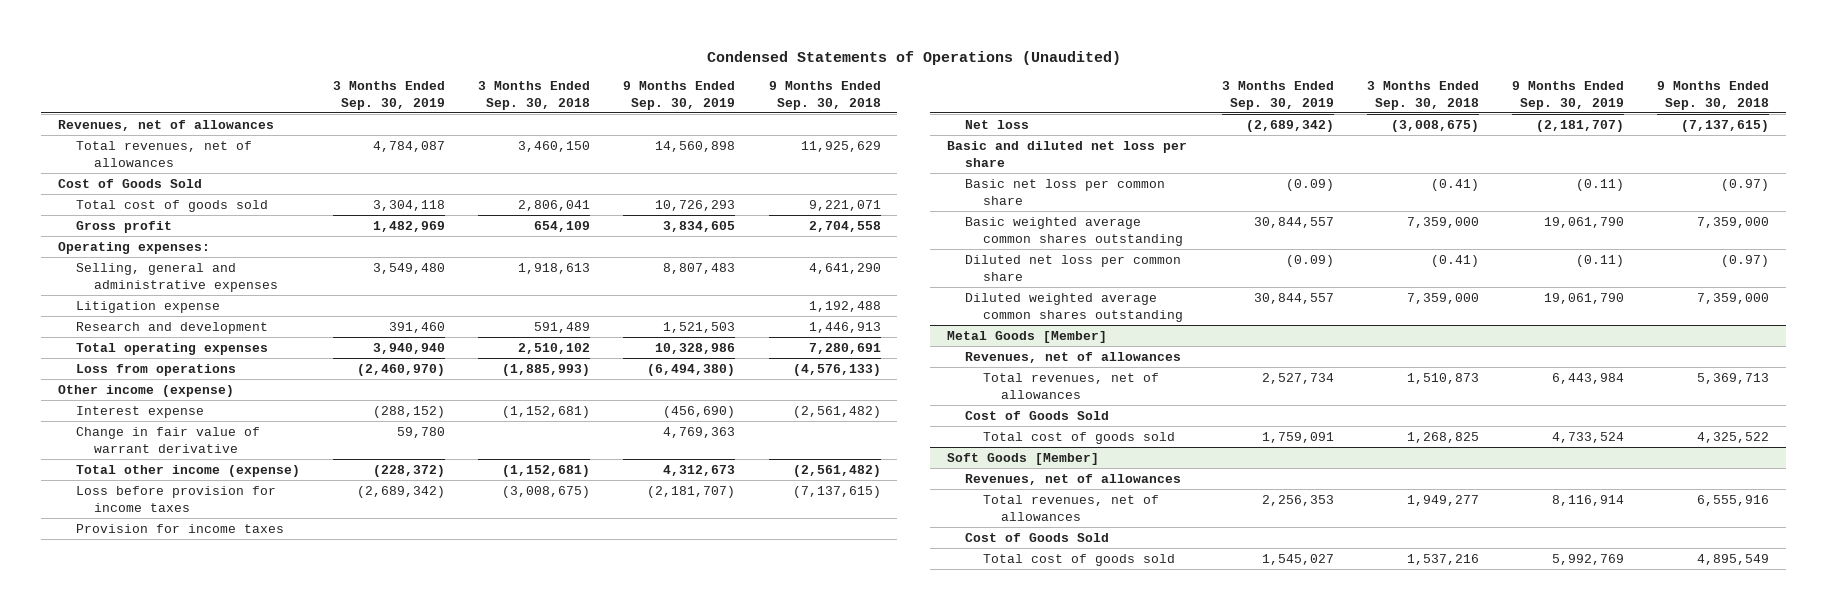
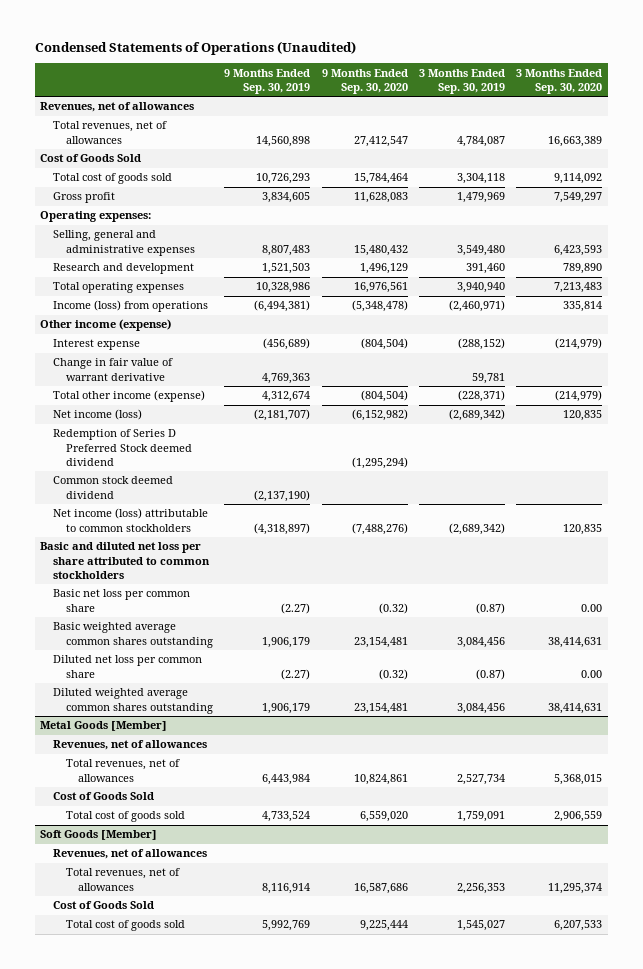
- | 3 Months Ended Sep. 30, 2019 | 3 Months Ended Sep. 30, 2018 | 9 Months Ended Sep. 30, 2019 | 9 Months Ended Sep. 30, 2018
+ | 9 Months Ended Sep. 30, 2019 | 9 Months Ended Sep. 30, 2020 | 3 Months Ended Sep. 30, 2019 | 3 Months Ended Sep. 30, 2020
- Gross profit | 1,482,969 | 654,109 | 3,834,605 | 2,704,558
+ Gross profit | 3,834,605 | 11,628,083 | 1,479,969 | 7,549,297
- Litigation expense | | | | 1,192,488
- Loss from operations | (2,460,970) | (1,885,993) | (6,494,380) | (4,576,133)
+ Income (loss) from operations | (6,494,381) | (5,348,478) | (2,460,971) | 335,814
- Interest expense | (288,152) | (1,152,681) | (456,690) | (2,561,482)
- Change in fair value of warrant derivative | 59,780 | | 4,769,363 |
- Total other income (expense) | (228,372) | (1,152,681) | 4,312,673 | (2,561,482)
- Loss before provision for income taxes | (2,689,342) | (3,008,675) | (2,181,707) | (7,137,615)
- Provision for income taxes
- Net loss | (2,689,342) | (3,008,675) | (2,181,707) | (7,137,615)
- Basic and diluted net loss per share
- Basic net loss per common share | (0.09) | (0.41) | (0.11) | (0.97)
- Basic weighted average common shares outstanding | 30,844,557 | 7,359,000 | 19,061,790 | 7,359,000
- Diluted net loss per common share | (0.09) | (0.41) | (0.11) | (0.97)
- Diluted weighted average common shares outstanding | 30,844,557 | 7,359,000 | 19,061,790 | 7,359,000
+ Interest expense | (456,689) | (804,504) | (288,152) | (214,979)
+ Change in fair value of warrant derivative | 4,769,363 | | 59,781 |
+ Total other income (expense) | 4,312,674 | (804,504) | (228,371) | (214,979)
+ Net income (loss) | (2,181,707) | (6,152,982) | (2,689,342) | 120,835
+ Redemption of Series D Preferred Stock deemed dividend | | (1,295,294) | |
+ Common stock deemed dividend | (2,137,190) | | |
+ Net income (loss) attributable to common stockholders | (4,318,897) | (7,488,276) | (2,689,342) | 120,835
+ Basic and diluted net loss per share attributed to common stockholders
+ Basic net loss per common share | (2.27) | (0.32) | (0.87) | 0.00
+ Basic weighted average common shares outstanding | 1,906,179 | 23,154,481 | 3,084,456 | 38,414,631
+ Diluted net loss per common share | (2.27) | (0.32) | (0.87) | 0.00
+ Diluted weighted average common shares outstanding | 1,906,179 | 23,154,481 | 3,084,456 | 38,414,631

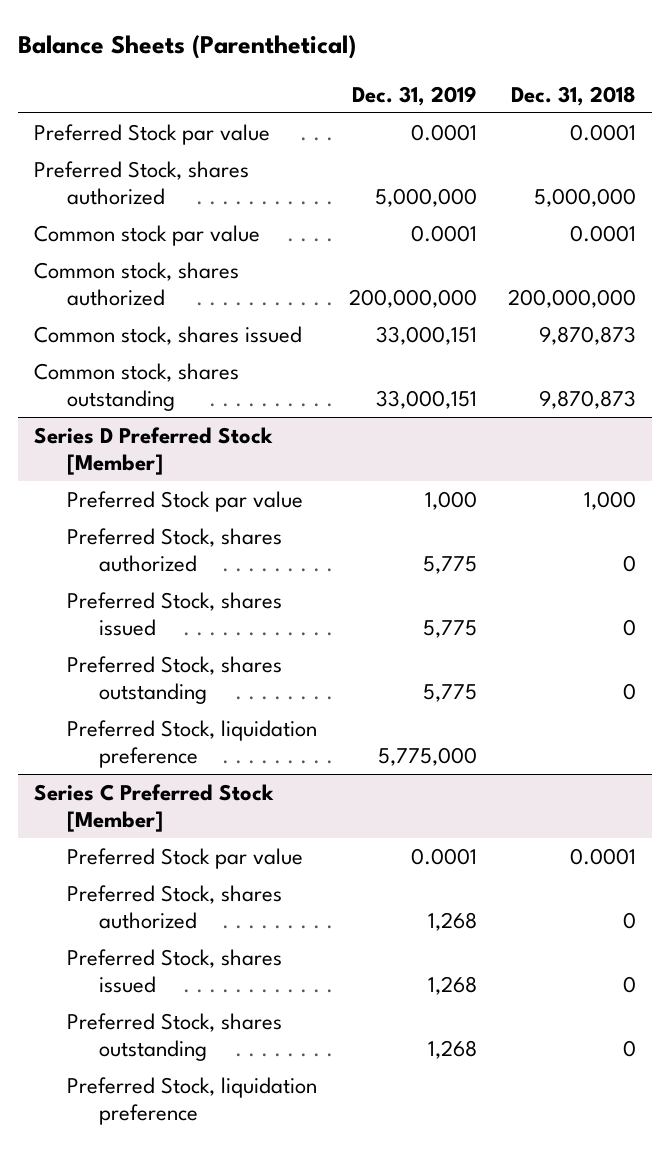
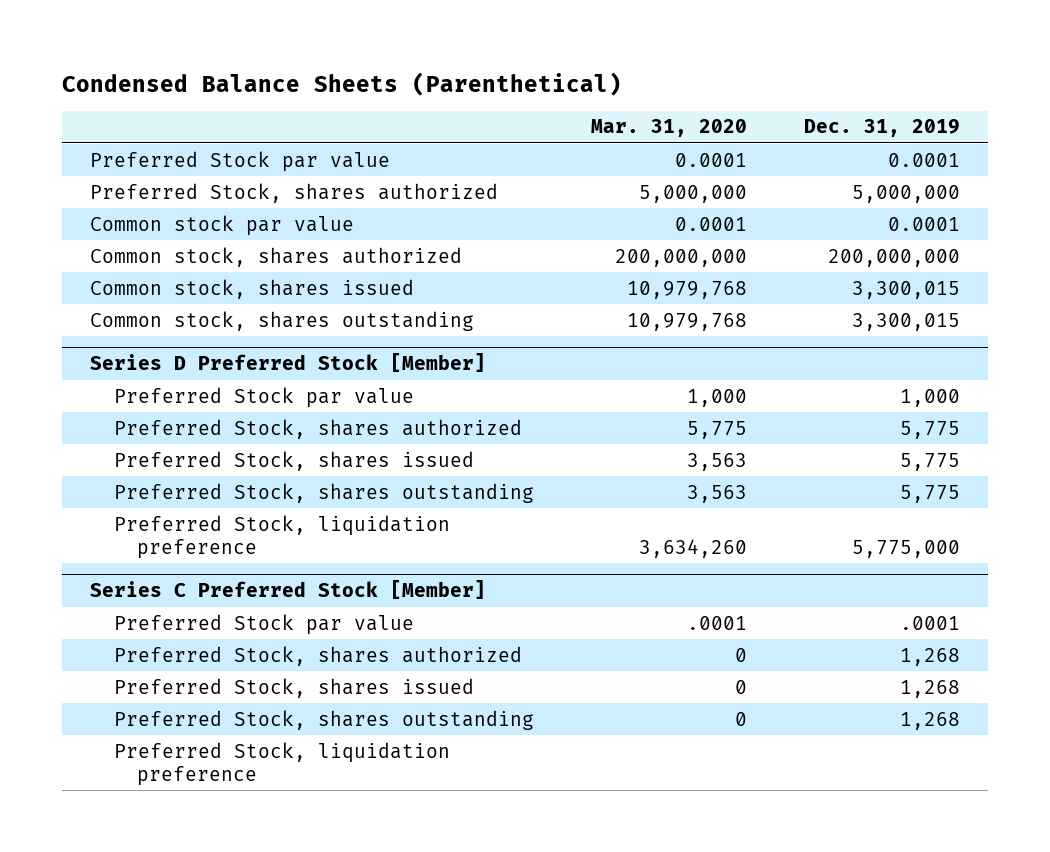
- Balance Sheets (Parenthetical)
+ Condensed Balance Sheets (Parenthetical)
- | Dec. 31, 2019 | Dec. 31, 2018
+ | Mar. 31, 2020 | Dec. 31, 2019
- Common stock, shares issued | 33,000,151 | 9,870,873
- Common stock, shares outstanding | 33,000,151 | 9,870,873
+ Common stock, shares issued | 10,979,768 | 3,300,015
+ Common stock, shares outstanding | 10,979,768 | 3,300,015
@ Series C Preferred Stock [Member]
- Preferred Stock par value | 0.0001 | 0.0001
+ Preferred Stock par value | .0001 | .0001

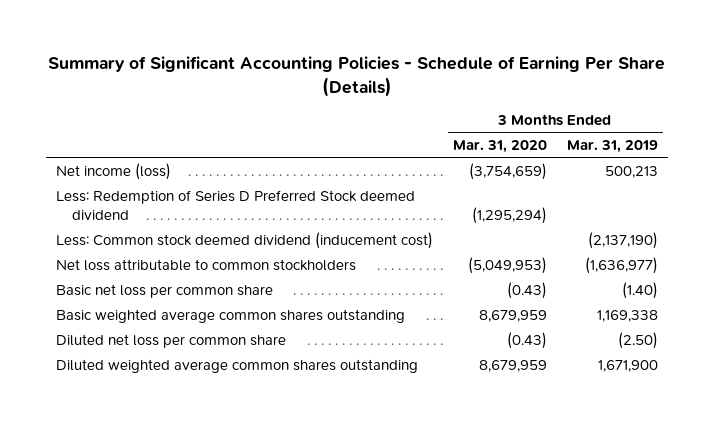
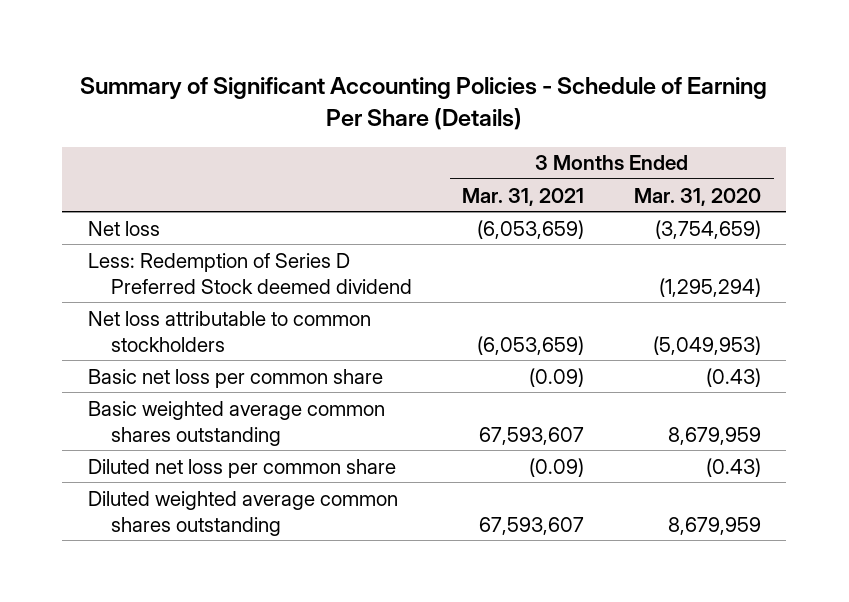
- | 3 Months Ended Mar. 31, 2020 | 3 Months Ended Mar. 31, 2019
+ | 3 Months Ended Mar. 31, 2021 | 3 Months Ended Mar. 31, 2020
- Net income (loss) | (3,754,659) | 500,213
+ Net loss | (6,053,659) | (3,754,659)
- Less: Common stock deemed dividend (inducement cost) | | (2,137,190)

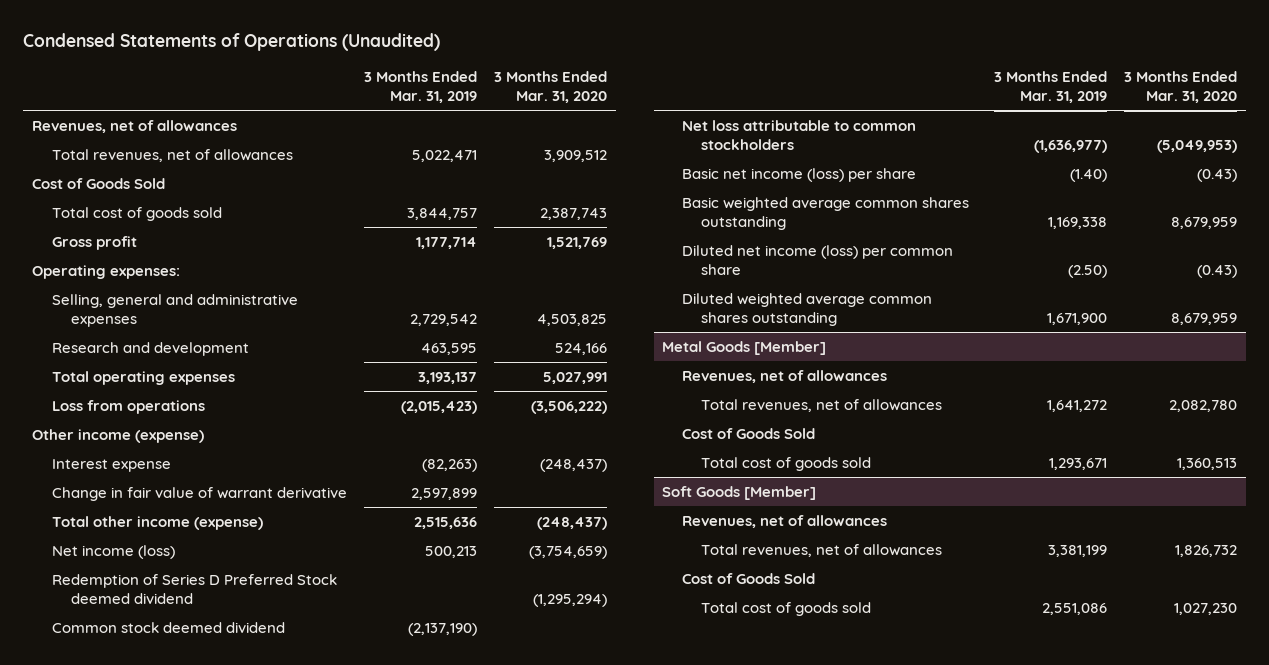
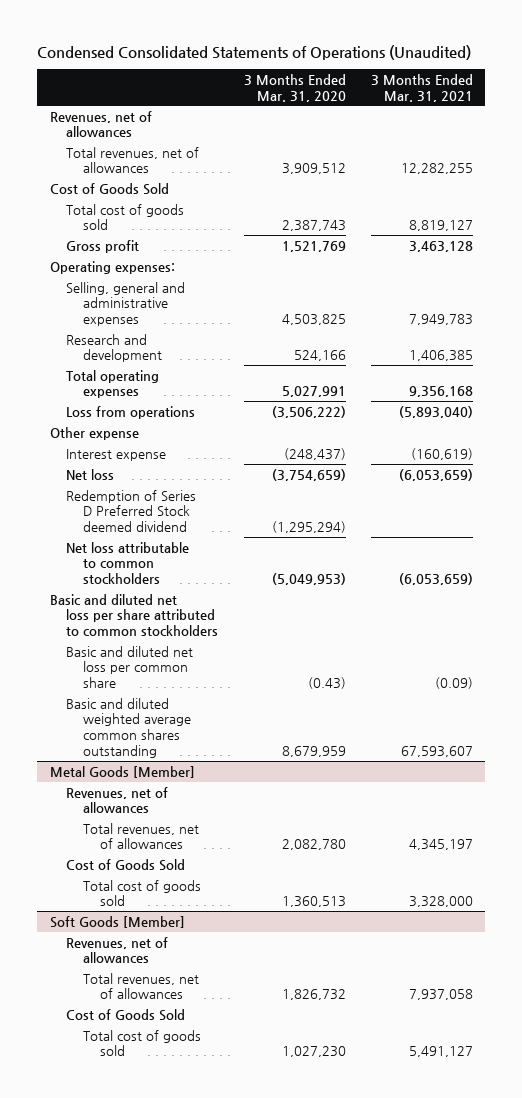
- Condensed Statements of Operations (Unaudited)
+ Condensed Consolidated Statements of Operations (Unaudited)
- | 3 Months Ended Mar. 31, 2019 | 3 Months Ended Mar. 31, 2020
+ | 3 Months Ended Mar. 31, 2020 | 3 Months Ended Mar. 31, 2021
- Other income (expense)
+ Other expense
- Change in fair value of warrant derivative | 2,597,899 |
- Total other income (expense) | 2,515,636 | (248,437)
- Net income (loss) | 500,213 | (3,754,659)
+ Net loss | (3,754,659) | (6,053,659)
- Common stock deemed dividend | (2,137,190) |
- Basic net income (loss) per share | (1.40) | (0.43)
- Basic weighted average common shares outstanding | 1,169,338 | 8,679,959
- Diluted net income (loss) per common share | (2.50) | (0.43)
- Diluted weighted average common shares outstanding | 1,671,900 | 8,679,959
+ Basic and diluted net loss per share attributed to common stockholders
+ Basic and diluted net loss per common share | (0.43) | (0.09)
+ Basic and diluted weighted average common shares outstanding | 8,679,959 | 67,593,607

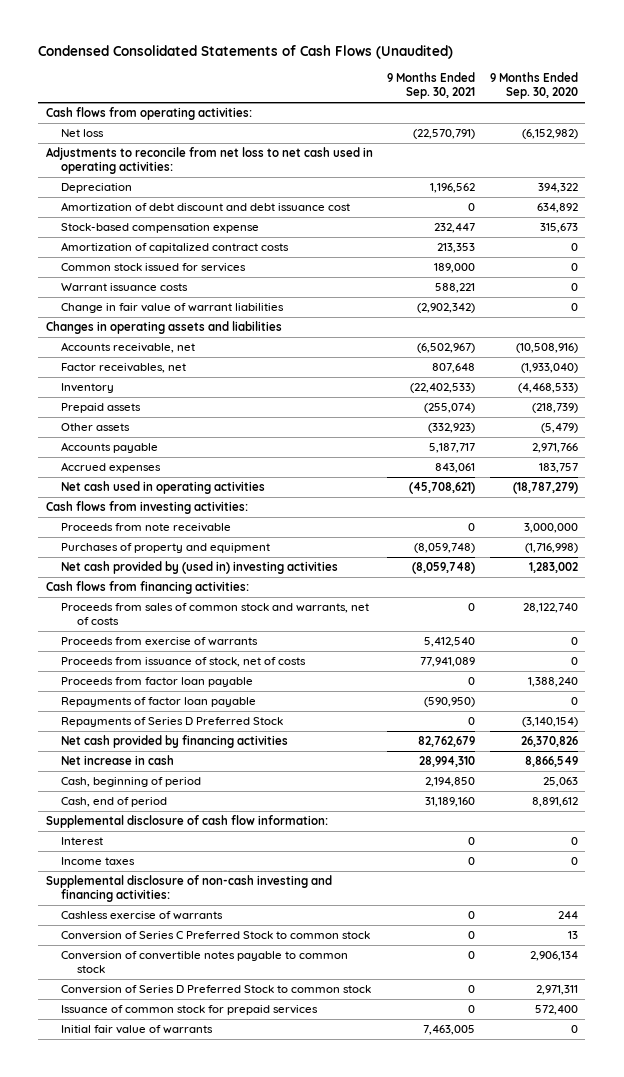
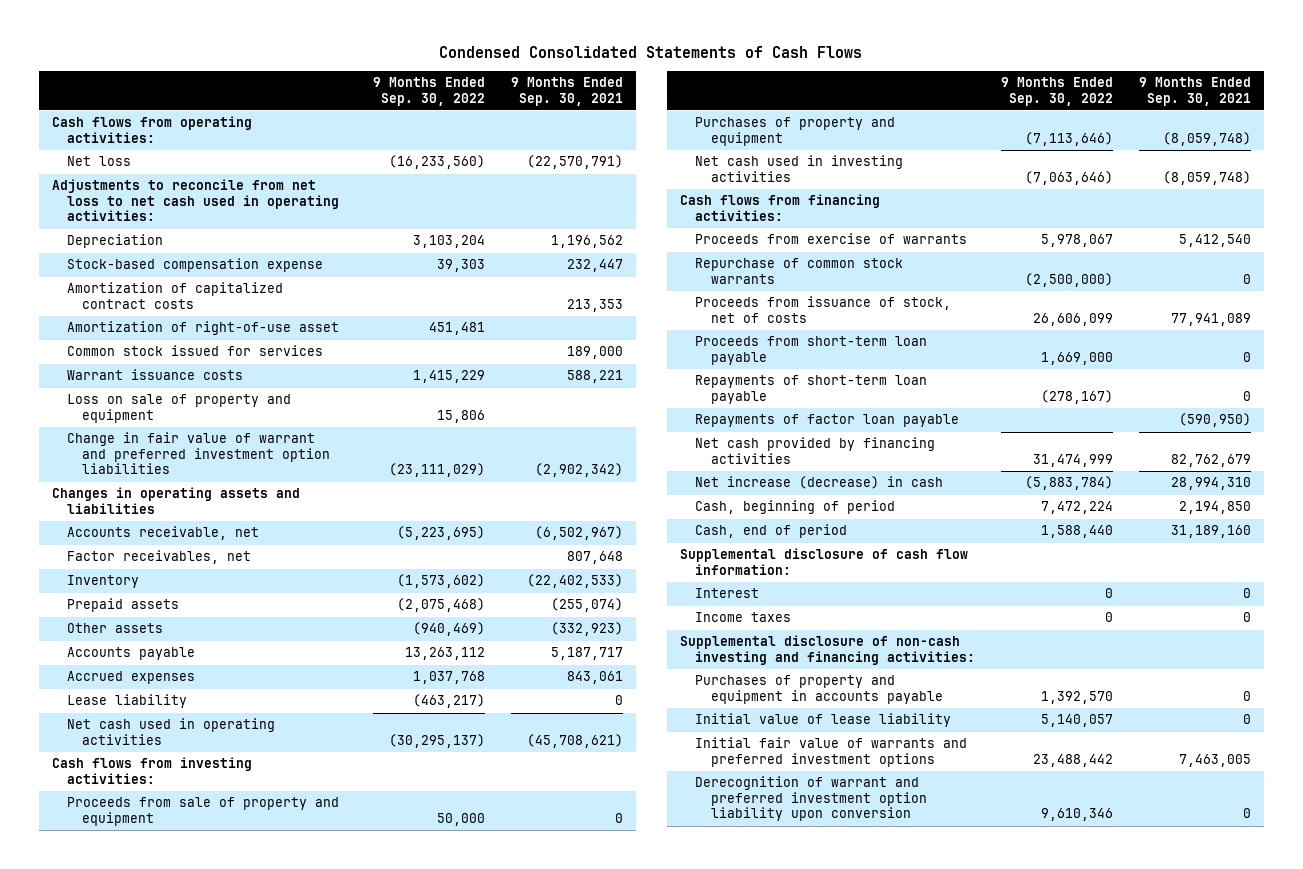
- Condensed Consolidated Statements of Cash Flows (Unaudited)
+ Condensed Consolidated Statements of Cash Flows
- | 9 Months Ended Sep. 30, 2021 | 9 Months Ended Sep. 30, 2020
+ | 9 Months Ended Sep. 30, 2022 | 9 Months Ended Sep. 30, 2021
- Amortization of debt discount and debt issuance cost | 0 | 634,892
+ Amortization of right-of-use asset | 451,481 |
- Change in fair value of warrant liabilities | (2,902,342) | 0
+ Loss on sale of property and equipment | 15,806 |
+ Change in fair value of warrant and preferred investment option liabilities | (23,111,029) | (2,902,342)
+ Lease liability | (463,217) | 0
- Proceeds from note receivable | 0 | 3,000,000
+ Proceeds from sale of property and equipment | 50,000 | 0
- Net cash provided by (used in) investing activities | (8,059,748) | 1,283,002
+ Net cash used in investing activities | (7,063,646) | (8,059,748)
- Proceeds from sales of common stock and warrants, net of costs | 0 | 28,122,740
+ Repurchase of common stock warrants | (2,500,000) | 0
- Proceeds from factor loan payable | 0 | 1,388,240
+ Proceeds from short-term loan payable | 1,669,000 | 0
+ Repayments of short-term loan payable | (278,167) | 0
- Repayments of Series D Preferred Stock | 0 | (3,140,154)
- Net increase in cash | 28,994,310 | 8,866,549
+ Net increase (decrease) in cash | (5,883,784) | 28,994,310
- Cashless exercise of warrants | 0 | 244
- Conversion of Series C Preferred Stock to common stock | 0 | 13
- Conversion of convertible notes payable to common stock | 0 | 2,906,134
- Conversion of Series D Preferred Stock to common stock | 0 | 2,971,311
- Issuance of common stock for prepaid services | 0 | 572,400
- Initial fair value of warrants | 7,463,005 | 0
+ Purchases of property and equipment in accounts payable | 1,392,570 | 0
+ Initial value of lease liability | 5,140,057 | 0
+ Initial fair value of warrants and preferred investment options | 23,488,442 | 7,463,005
+ Derecognition of warrant and preferred investment option liability upon conversion | 9,610,346 | 0

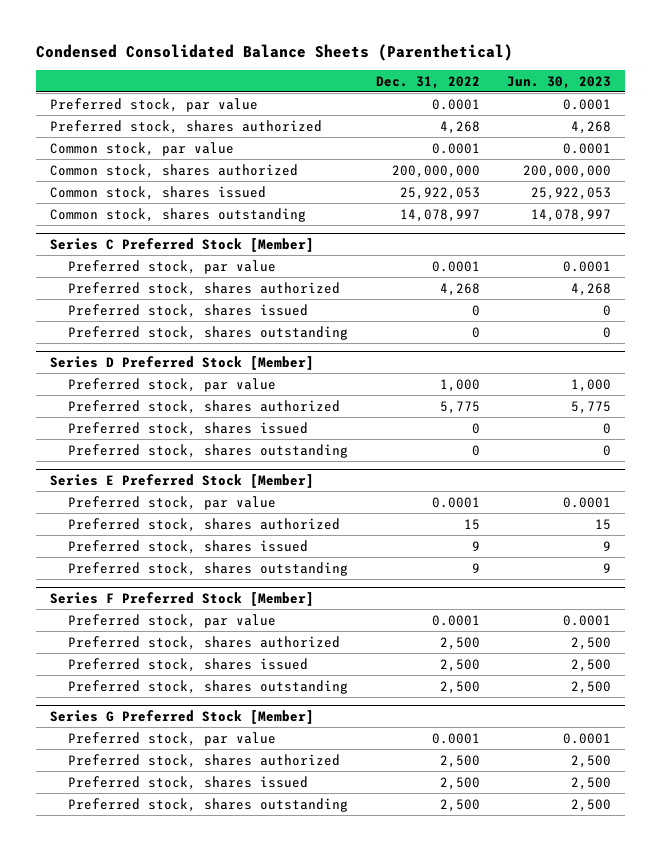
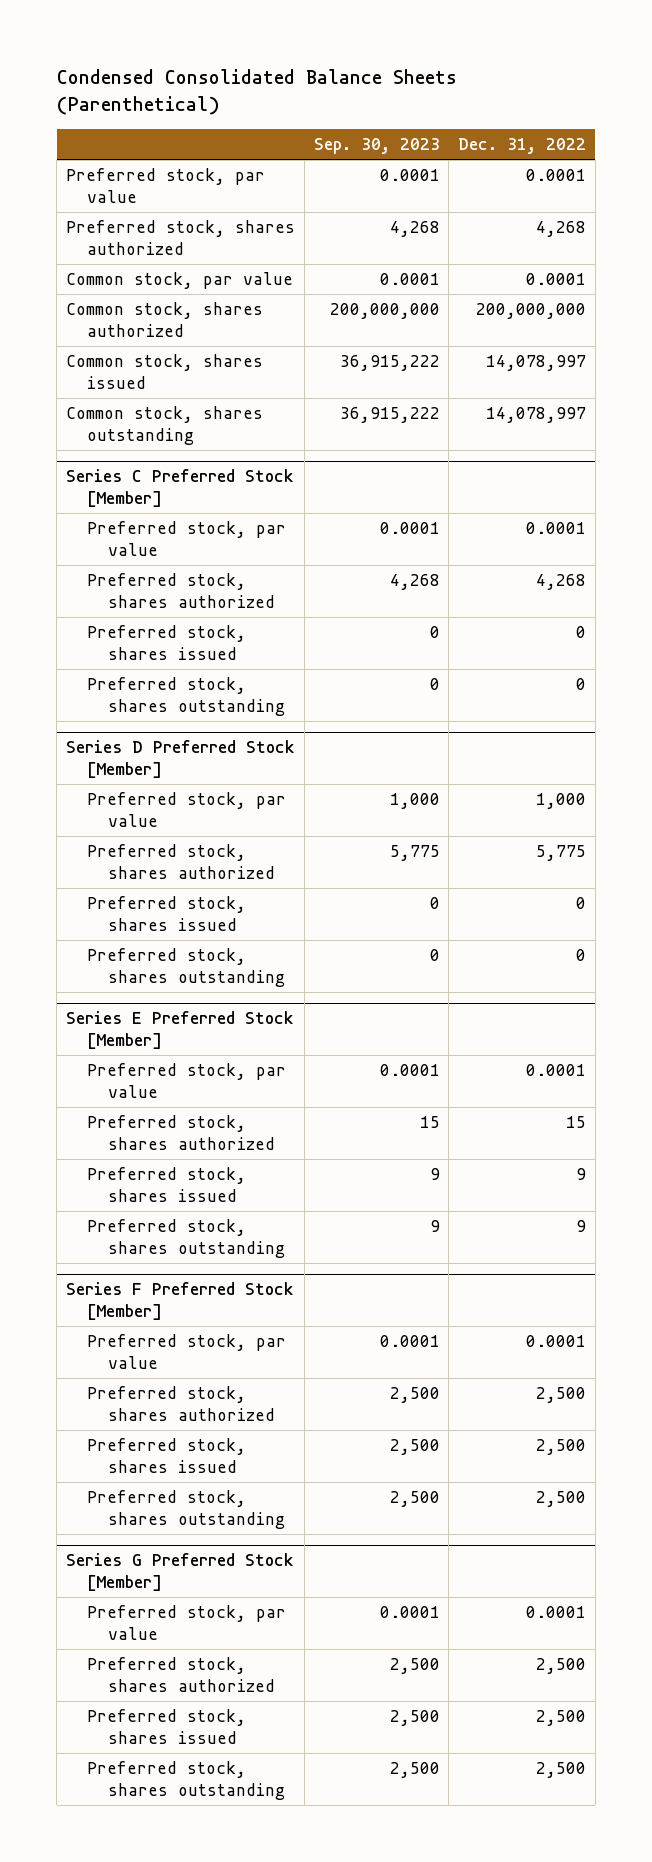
- | Dec. 31, 2022 | Jun. 30, 2023
+ | Sep. 30, 2023 | Dec. 31, 2022
- Common stock, shares issued | 25,922,053 | 25,922,053
+ Common stock, shares issued | 36,915,222 | 14,078,997

